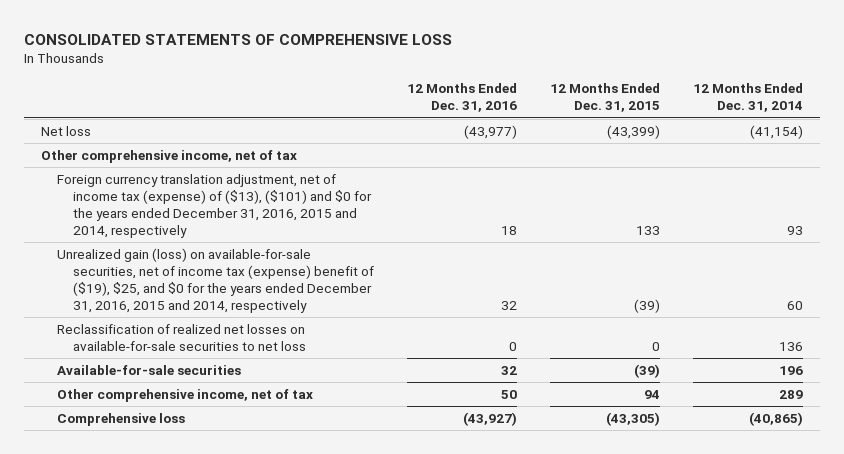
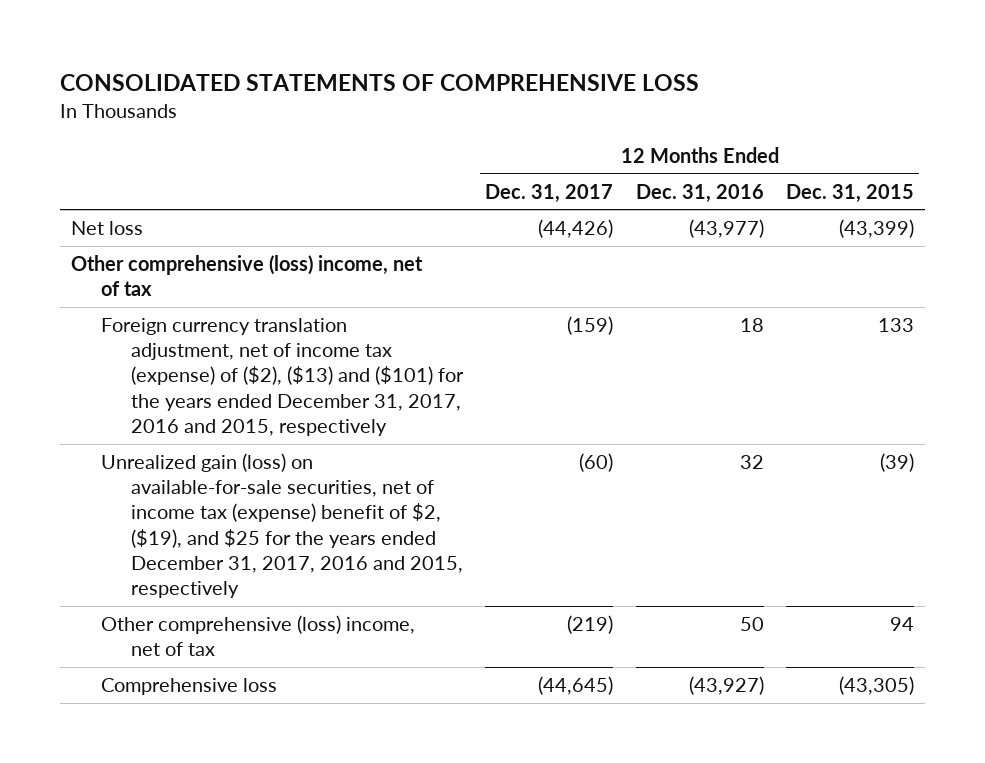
- | 12 Months Ended Dec. 31, 2016 | 12 Months Ended Dec. 31, 2015 | 12 Months Ended Dec. 31, 2014
+ | 12 Months Ended Dec. 31, 2017 | 12 Months Ended Dec. 31, 2016 | 12 Months Ended Dec. 31, 2015
- Other comprehensive income, net of tax
- Foreign currency translation adjustment, net of income tax (expense) of ($13), ($101) and $0 for the years ended December 31, 2016, 2015 and 2014, respectively | 18 | 133 | 93
- Unrealized gain (loss) on available-for-sale securities, net of income tax (expense) benefit of ($19), $25, and $0 for the years ended December 31, 2016, 2015 and 2014, respectively | 32 | (39) | 60
- Reclassification of realized net losses on available-for-sale securities to net loss | 0 | 0 | 136
- Available-for-sale securities | 32 | (39) | 196
- Other comprehensive income, net of tax | 50 | 94 | 289
+ Other comprehensive (loss) income, net of tax
+ Foreign currency translation adjustment, net of income tax (expense) of ($2), ($13) and ($101) for the years ended December 31, 2017, 2016 and 2015, respectively | (159) | 18 | 133
+ Unrealized gain (loss) on available-for-sale securities, net of income tax (expense) benefit of $2, ($19), and $25 for the years ended December 31, 2017, 2016 and 2015, respectively | (60) | 32 | (39)
+ Other comprehensive (loss) income, net of tax | (219) | 50 | 94

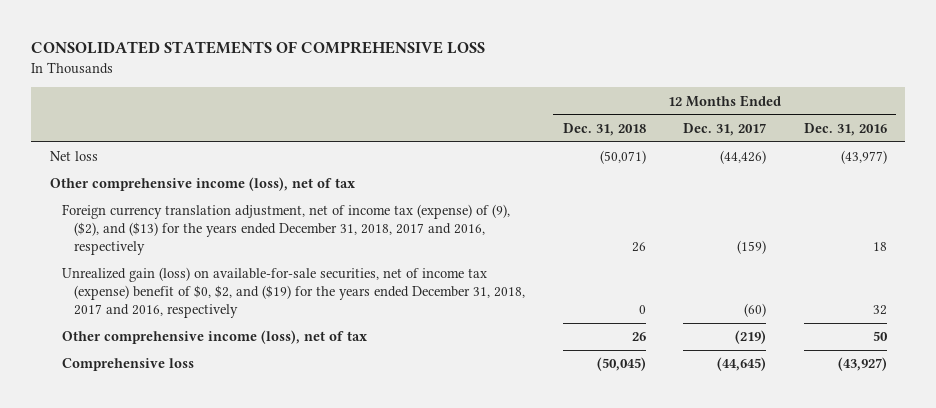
- | 12 Months Ended Dec. 31, 2017 | 12 Months Ended Dec. 31, 2016 | 12 Months Ended Dec. 31, 2015
+ | 12 Months Ended Dec. 31, 2018 | 12 Months Ended Dec. 31, 2017 | 12 Months Ended Dec. 31, 2016
- Other comprehensive (loss) income, net of tax
- Foreign currency translation adjustment, net of income tax (expense) of ($2), ($13) and ($101) for the years ended December 31, 2017, 2016 and 2015, respectively | (159) | 18 | 133
- Unrealized gain (loss) on available-for-sale securities, net of income tax (expense) benefit of $2, ($19), and $25 for the years ended December 31, 2017, 2016 and 2015, respectively | (60) | 32 | (39)
- Other comprehensive (loss) income, net of tax | (219) | 50 | 94
+ Other comprehensive income (loss), net of tax
+ Foreign currency translation adjustment, net of income tax (expense) of (9), ($2), and ($13) for the years ended December 31, 2018, 2017 and 2016, respectively | 26 | (159) | 18
+ Unrealized gain (loss) on available-for-sale securities, net of income tax (expense) benefit of $0, $2, and ($19) for the years ended December 31, 2018, 2017 and 2016, respectively | 0 | (60) | 32
+ Other comprehensive income (loss), net of tax | 26 | (219) | 50

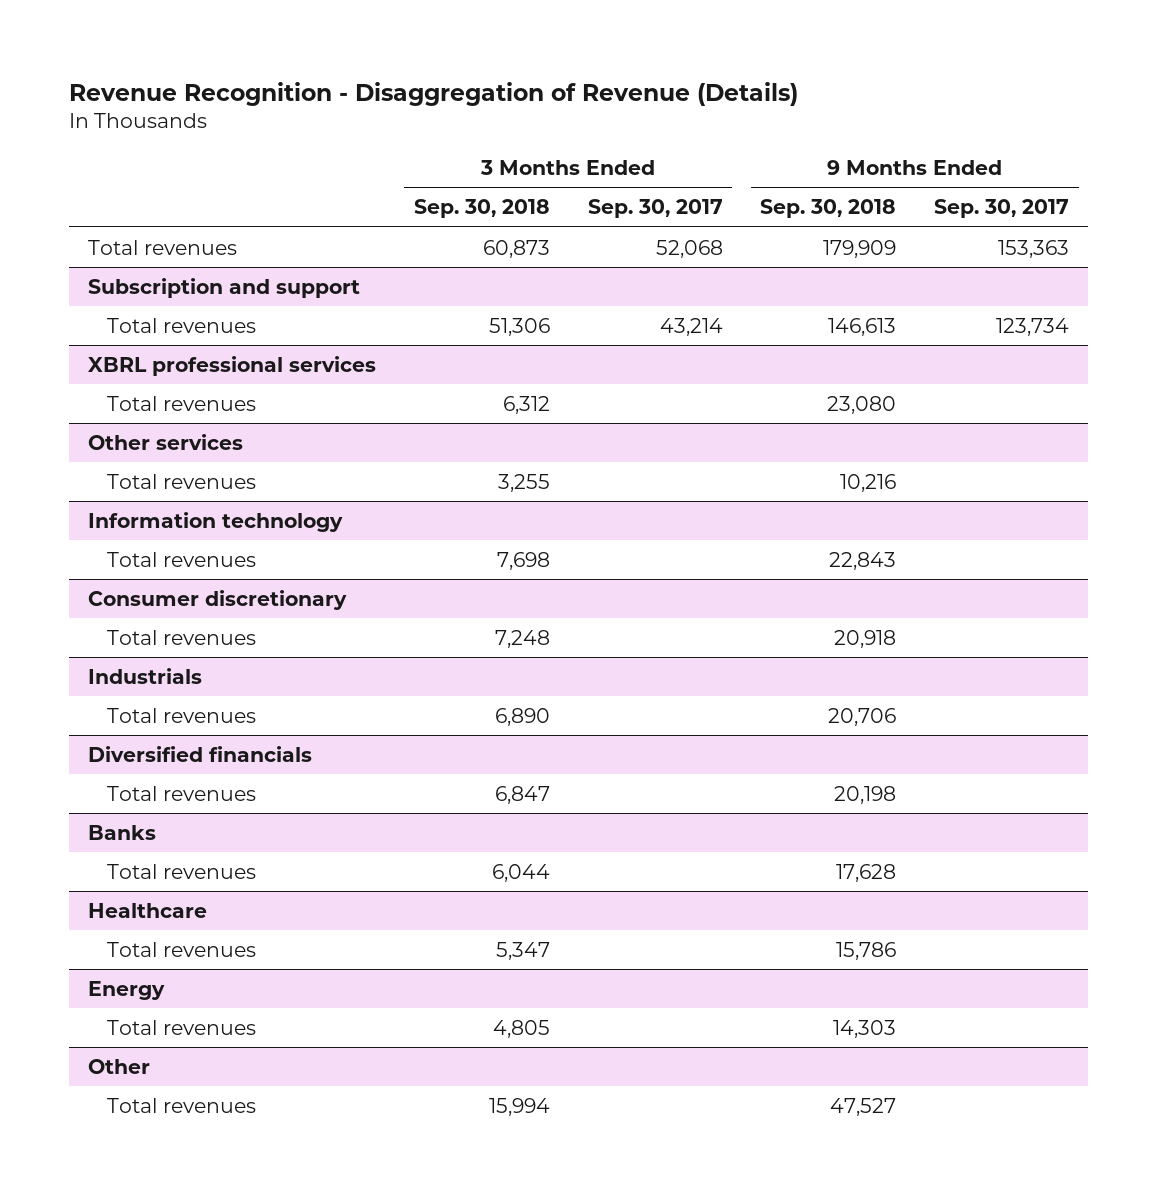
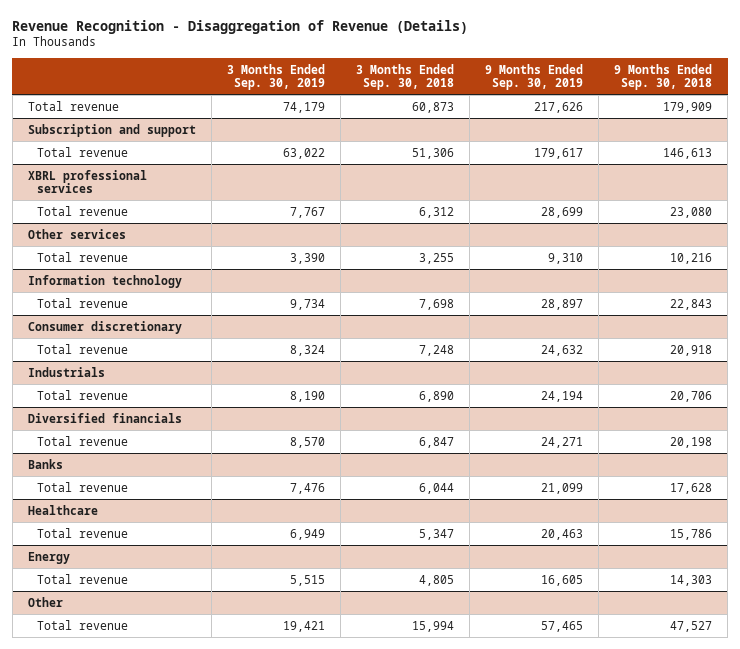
- | 3 Months Ended Sep. 30, 2018 | 3 Months Ended Sep. 30, 2017 | 9 Months Ended Sep. 30, 2018 | 9 Months Ended Sep. 30, 2017
+ | 3 Months Ended Sep. 30, 2019 | 3 Months Ended Sep. 30, 2018 | 9 Months Ended Sep. 30, 2019 | 9 Months Ended Sep. 30, 2018
- Total revenues | 60,873 | 52,068 | 179,909 | 153,363
+ Total revenue | 74,179 | 60,873 | 217,626 | 179,909
@ Subscription and support
- Total revenues | 51,306 | 43,214 | 146,613 | 123,734
+ Total revenue | 63,022 | 51,306 | 179,617 | 146,613
@ XBRL professional services
- Total revenues | 6,312 | | 23,080 |
+ Total revenue | 7,767 | 6,312 | 28,699 | 23,080
@ Other services
- Total revenues | 3,255 | | 10,216 |
+ Total revenue | 3,390 | 3,255 | 9,310 | 10,216
@ Information technology
- Total revenues | 7,698 | | 22,843 |
+ Total revenue | 9,734 | 7,698 | 28,897 | 22,843
@ Consumer discretionary
- Total revenues | 7,248 | | 20,918 |
+ Total revenue | 8,324 | 7,248 | 24,632 | 20,918
@ Industrials
- Total revenues | 6,890 | | 20,706 |
+ Total revenue | 8,190 | 6,890 | 24,194 | 20,706
@ Diversified financials
- Total revenues | 6,847 | | 20,198 |
+ Total revenue | 8,570 | 6,847 | 24,271 | 20,198
@ Banks
- Total revenues | 6,044 | | 17,628 |
+ Total revenue | 7,476 | 6,044 | 21,099 | 17,628
@ Healthcare
- Total revenues | 5,347 | | 15,786 |
+ Total revenue | 6,949 | 5,347 | 20,463 | 15,786
@ Energy
- Total revenues | 4,805 | | 14,303 |
+ Total revenue | 5,515 | 4,805 | 16,605 | 14,303
@ Other
- Total revenues | 15,994 | | 47,527 |
+ Total revenue | 19,421 | 15,994 | 57,465 | 47,527

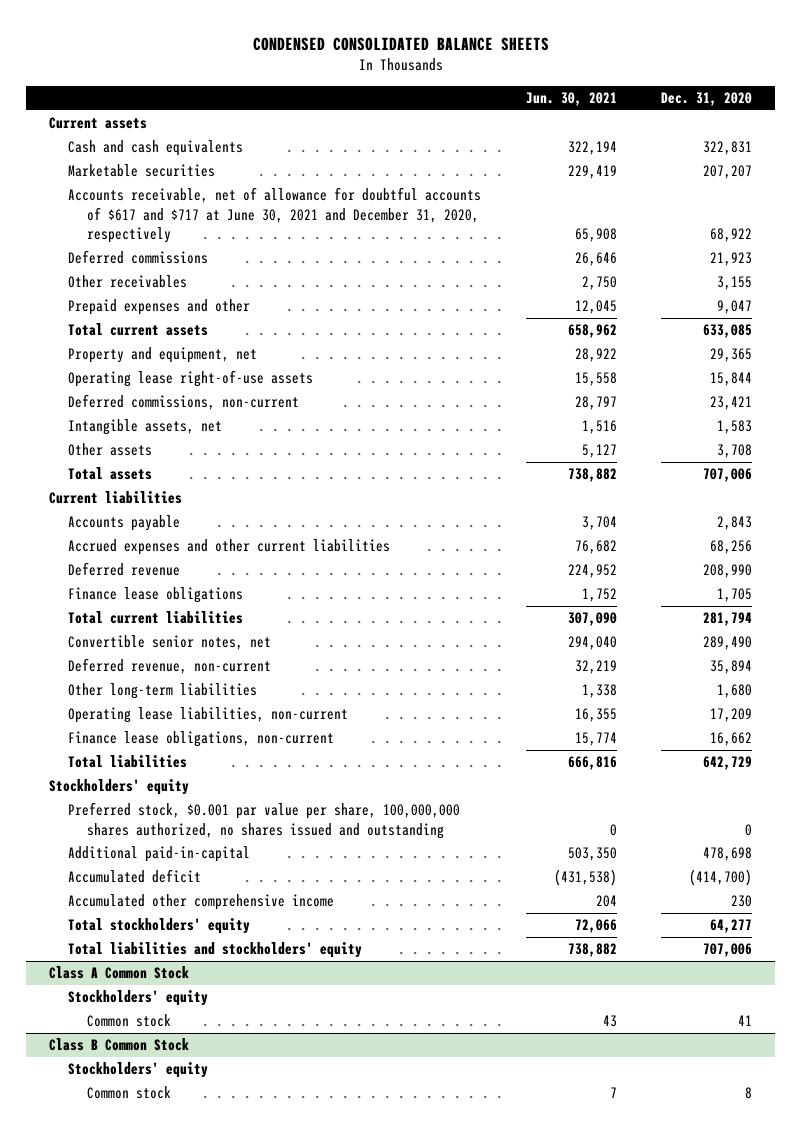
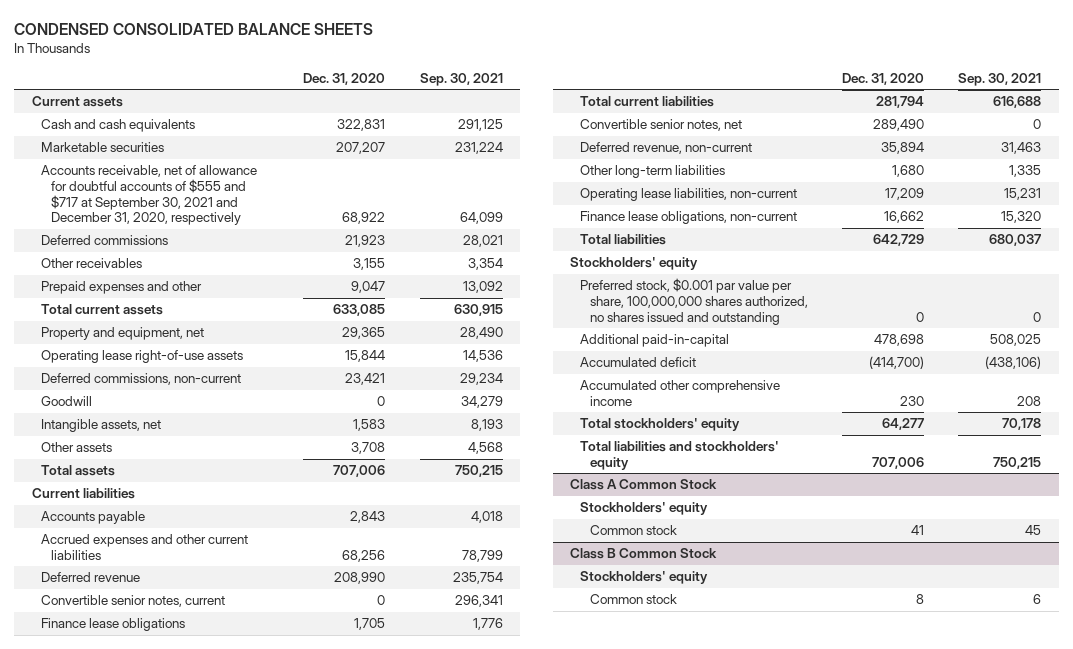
- | Jun. 30, 2021 | Dec. 31, 2020
+ | Dec. 31, 2020 | Sep. 30, 2021
- Accounts receivable, net of allowance for doubtful accounts of $617 and $717 at June 30, 2021 and December 31, 2020, respectively | 65,908 | 68,922
+ Accounts receivable, net of allowance for doubtful accounts of $555 and $717 at September 30, 2021 and December 31, 2020, respectively | 68,922 | 64,099
+ Goodwill | 0 | 34,279
+ Convertible senior notes, current | 0 | 296,341

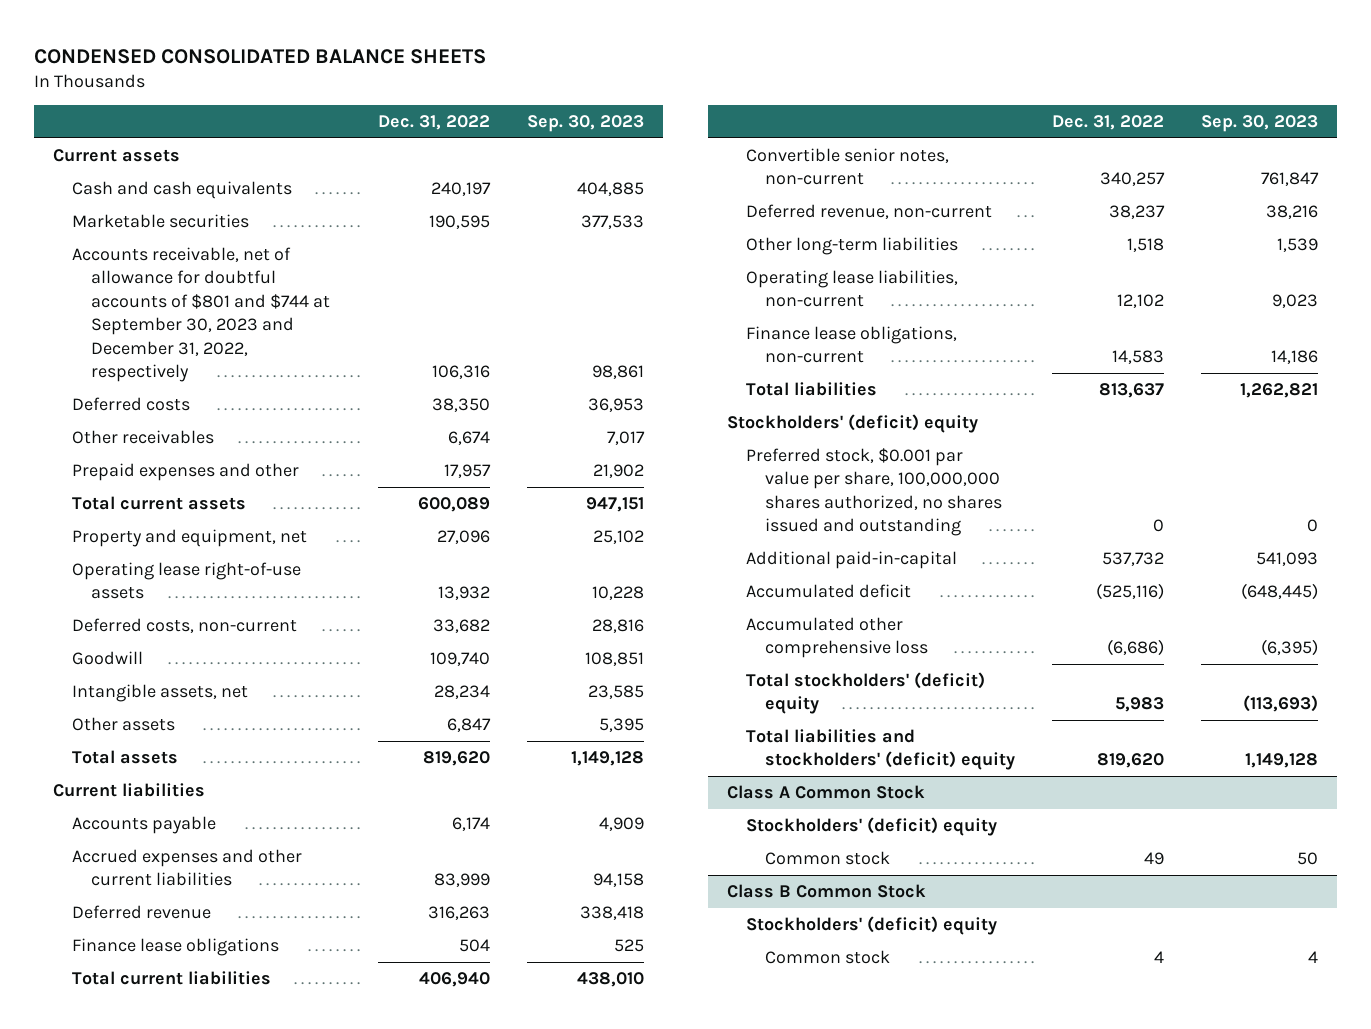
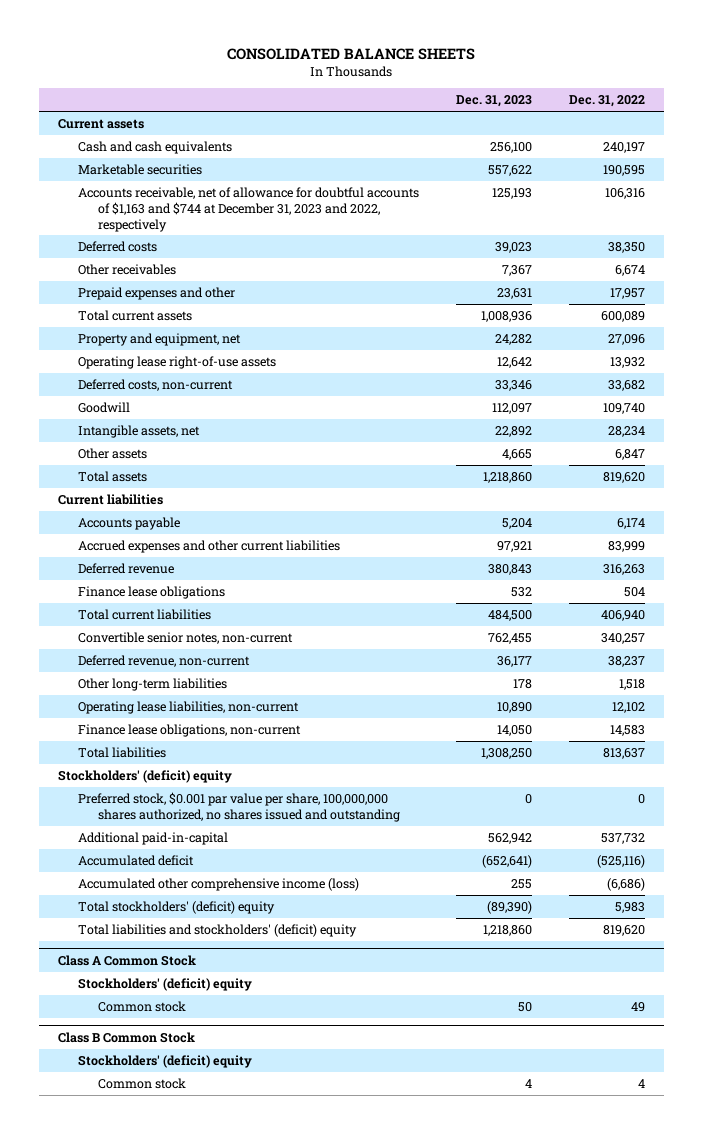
- CONDENSED CONSOLIDATED BALANCE SHEETS
+ CONSOLIDATED BALANCE SHEETS
- | Dec. 31, 2022 | Sep. 30, 2023
+ | Dec. 31, 2023 | Dec. 31, 2022
- Accounts receivable, net of allowance for doubtful accounts of $801 and $744 at September 30, 2023 and December 31, 2022, respectively | 106,316 | 98,861
+ Accounts receivable, net of allowance for doubtful accounts of $1,163 and $744 at December 31, 2023 and 2022, respectively | 125,193 | 106,316
- Accumulated other comprehensive loss | (6,686) | (6,395)
+ Accumulated other comprehensive income (loss) | 255 | (6,686)

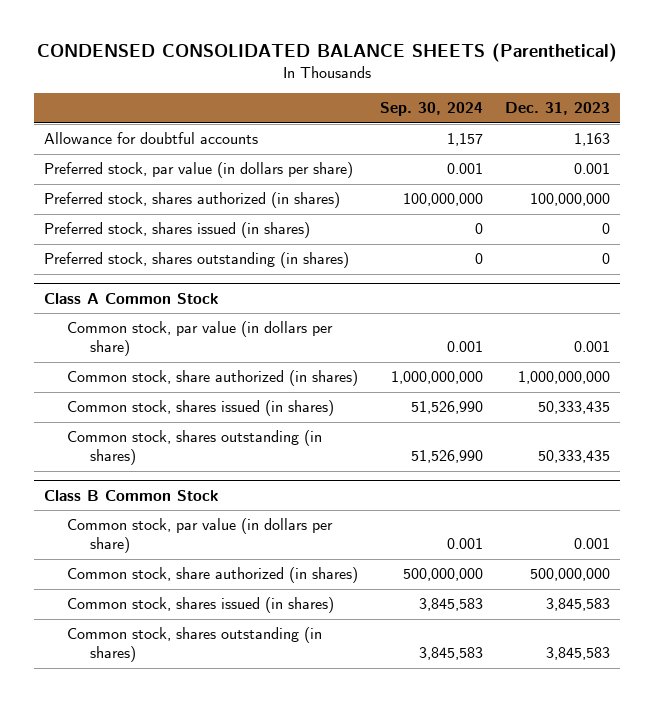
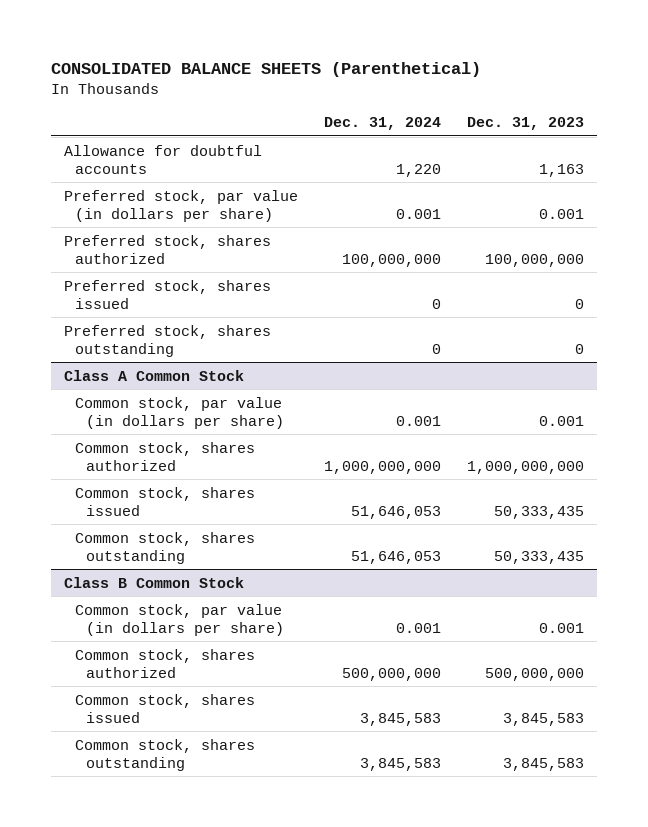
- CONDENSED CONSOLIDATED BALANCE SHEETS (Parenthetical)
+ CONSOLIDATED BALANCE SHEETS (Parenthetical)
- | Sep. 30, 2024 | Dec. 31, 2023
+ | Dec. 31, 2024 | Dec. 31, 2023
- Preferred stock, shares authorized (in shares) | 100,000,000 | 100,000,000
- Preferred stock, shares issued (in shares) | 0 | 0
- Preferred stock, shares outstanding (in shares) | 0 | 0
+ Preferred stock, shares authorized | 100,000,000 | 100,000,000
+ Preferred stock, shares issued | 0 | 0
+ Preferred stock, shares outstanding | 0 | 0
@ Class A Common Stock
- Common stock, share authorized (in shares) | 1,000,000,000 | 1,000,000,000
- Common stock, shares issued (in shares) | 51,526,990 | 50,333,435
- Common stock, shares outstanding (in shares) | 51,526,990 | 50,333,435
+ Common stock, shares authorized | 1,000,000,000 | 1,000,000,000
+ Common stock, shares issued | 51,646,053 | 50,333,435
+ Common stock, shares outstanding | 51,646,053 | 50,333,435
@ Class B Common Stock
- Common stock, share authorized (in shares) | 500,000,000 | 500,000,000
- Common stock, shares issued (in shares) | 3,845,583 | 3,845,583
- Common stock, shares outstanding (in shares) | 3,845,583 | 3,845,583
+ Common stock, shares authorized | 500,000,000 | 500,000,000
+ Common stock, shares issued | 3,845,583 | 3,845,583
+ Common stock, shares outstanding | 3,845,583 | 3,845,583

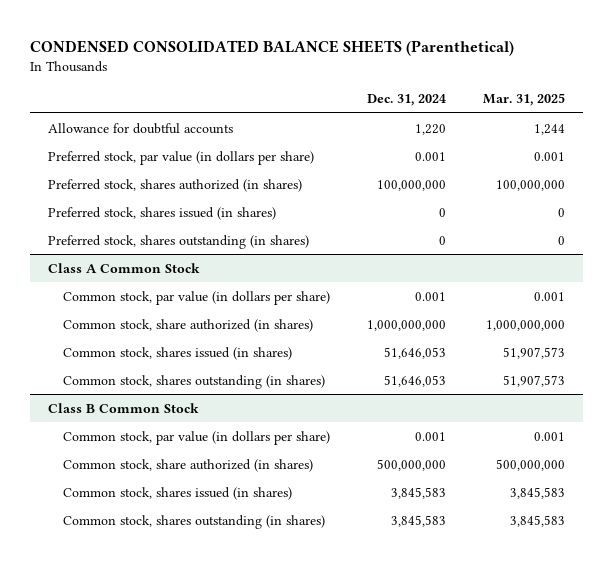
- CONSOLIDATED BALANCE SHEETS (Parenthetical)
+ CONDENSED CONSOLIDATED BALANCE SHEETS (Parenthetical)
- | Dec. 31, 2024 | Dec. 31, 2023
+ | Dec. 31, 2024 | Mar. 31, 2025
- Preferred stock, shares authorized | 100,000,000 | 100,000,000
- Preferred stock, shares issued | 0 | 0
- Preferred stock, shares outstanding | 0 | 0
+ Preferred stock, shares authorized (in shares) | 100,000,000 | 100,000,000
+ Preferred stock, shares issued (in shares) | 0 | 0
+ Preferred stock, shares outstanding (in shares) | 0 | 0
@ Class A Common Stock
- Common stock, shares authorized | 1,000,000,000 | 1,000,000,000
- Common stock, shares issued | 51,646,053 | 50,333,435
- Common stock, shares outstanding | 51,646,053 | 50,333,435
+ Common stock, share authorized (in shares) | 1,000,000,000 | 1,000,000,000
+ Common stock, shares issued (in shares) | 51,646,053 | 51,907,573
+ Common stock, shares outstanding (in shares) | 51,646,053 | 51,907,573
@ Class B Common Stock
- Common stock, shares authorized | 500,000,000 | 500,000,000
- Common stock, shares issued | 3,845,583 | 3,845,583
- Common stock, shares outstanding | 3,845,583 | 3,845,583
+ Common stock, share authorized (in shares) | 500,000,000 | 500,000,000
+ Common stock, shares issued (in shares) | 3,845,583 | 3,845,583
+ Common stock, shares outstanding (in shares) | 3,845,583 | 3,845,583

